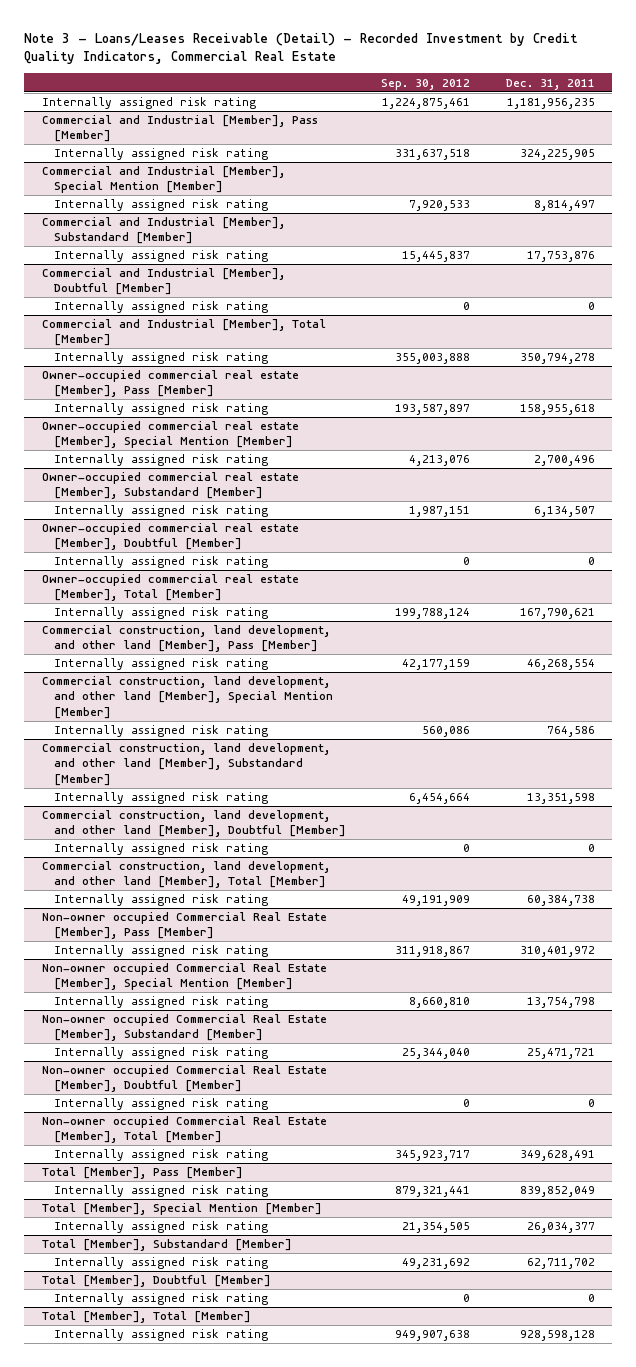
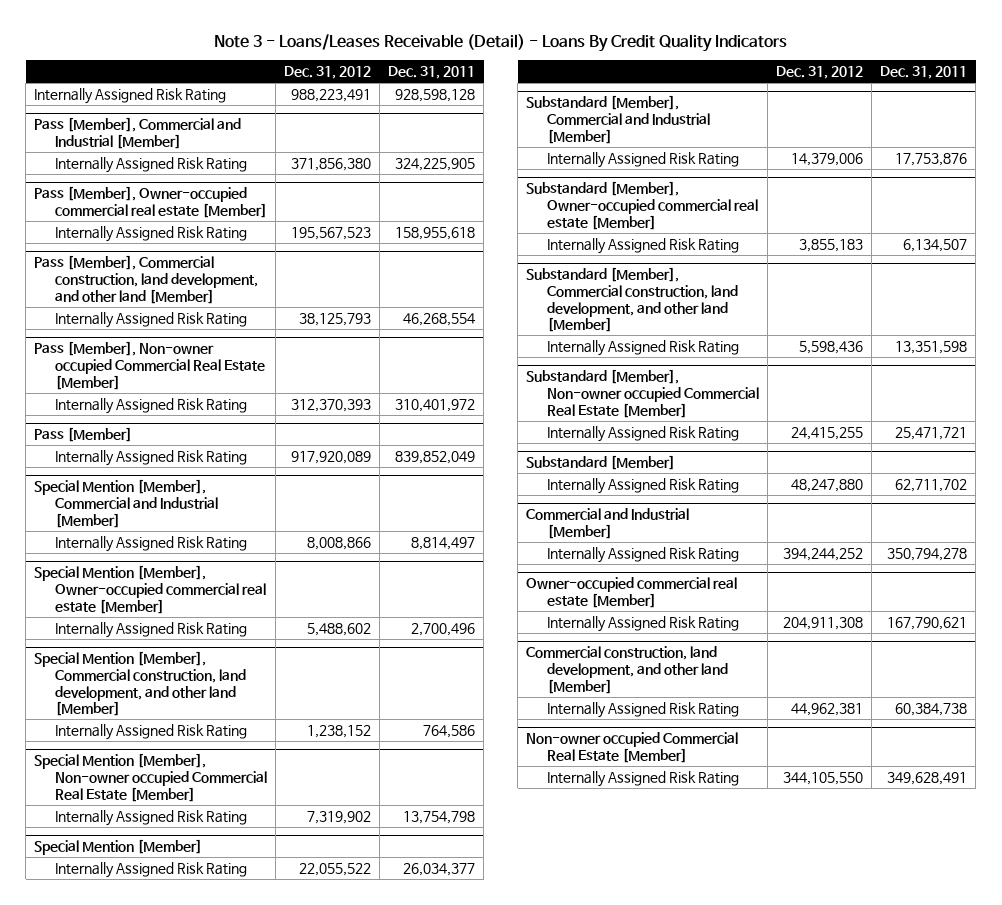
- Note 3 - Loans/Leases Receivable (Detail) - Recorded Investment by Credit Quality Indicators, Commercial Real Estate
+ Note 3 - Loans/Leases Receivable (Detail) - Loans By Credit Quality Indicators
- | Sep. 30, 2012 | Dec. 31, 2011
+ | Dec. 31, 2012 | Dec. 31, 2011
- Internally assigned risk rating | 1,224,875,461 | 1,181,956,235
- Commercial and Industrial [Member], Pass [Member]
- Internally assigned risk rating | 331,637,518 | 324,225,905
- Commercial and Industrial [Member], Special Mention [Member]
- Internally assigned risk rating | 7,920,533 | 8,814,497
- Commercial and Industrial [Member], Substandard [Member]
- Internally assigned risk rating | 15,445,837 | 17,753,876
- Commercial and Industrial [Member], Doubtful [Member]
- Internally assigned risk rating | 0 | 0
- Commercial and Industrial [Member], Total [Member]
- Internally assigned risk rating | 355,003,888 | 350,794,278
- Owner-occupied commercial real estate [Member], Pass [Member]
- Internally assigned risk rating | 193,587,897 | 158,955,618
- Owner-occupied commercial real estate [Member], Special Mention [Member]
- Internally assigned risk rating | 4,213,076 | 2,700,496
- Owner-occupied commercial real estate [Member], Substandard [Member]
- Internally assigned risk rating | 1,987,151 | 6,134,507
- Owner-occupied commercial real estate [Member], Doubtful [Member]
- Internally assigned risk rating | 0 | 0
- Owner-occupied commercial real estate [Member], Total [Member]
- Internally assigned risk rating | 199,788,124 | 167,790,621
- Commercial construction, land development, and other land [Member], Pass [Member]
- Internally assigned risk rating | 42,177,159 | 46,268,554
- Commercial construction, land development, and other land [Member], Special Mention [Member]
- Internally assigned risk rating | 560,086 | 764,586
- Commercial construction, land development, and other land [Member], Substandard [Member]
- Internally assigned risk rating | 6,454,664 | 13,351,598
- Commercial construction, land development, and other land [Member], Doubtful [Member]
- Internally assigned risk rating | 0 | 0
- Commercial construction, land development, and other land [Member], Total [Member]
- Internally assigned risk rating | 49,191,909 | 60,384,738
- Non-owner occupied Commercial Real Estate [Member], Pass [Member]
- Internally assigned risk rating | 311,918,867 | 310,401,972
- Non-owner occupied Commercial Real Estate [Member], Special Mention [Member]
- Internally assigned risk rating | 8,660,810 | 13,754,798
- Non-owner occupied Commercial Real Estate [Member], Substandard [Member]
- Internally assigned risk rating | 25,344,040 | 25,471,721
- Non-owner occupied Commercial Real Estate [Member], Doubtful [Member]
- Internally assigned risk rating | 0 | 0
- Non-owner occupied Commercial Real Estate [Member], Total [Member]
- Internally assigned risk rating | 345,923,717 | 349,628,491
- Total [Member], Pass [Member]
- Internally assigned risk rating | 879,321,441 | 839,852,049
- Total [Member], Special Mention [Member]
- Internally assigned risk rating | 21,354,505 | 26,034,377
- Total [Member], Substandard [Member]
- Internally assigned risk rating | 49,231,692 | 62,711,702
- Total [Member], Doubtful [Member]
- Internally assigned risk rating | 0 | 0
- Total [Member], Total [Member]
- Internally assigned risk rating | 949,907,638 | 928,598,128
+ Internally Assigned Risk Rating | 988,223,491 | 928,598,128
+ Pass [Member], Commercial and Industrial [Member]
+ Internally Assigned Risk Rating | 371,856,380 | 324,225,905
+ Pass [Member], Owner-occupied commercial real estate [Member]
+ Internally Assigned Risk Rating | 195,567,523 | 158,955,618
+ Pass [Member], Commercial construction, land development, and other land [Member]
+ Internally Assigned Risk Rating | 38,125,793 | 46,268,554
+ Pass [Member], Non-owner occupied Commercial Real Estate [Member]
+ Internally Assigned Risk Rating | 312,370,393 | 310,401,972
+ Pass [Member]
+ Internally Assigned Risk Rating | 917,920,089 | 839,852,049
+ Special Mention [Member], Commercial and Industrial [Member]
+ Internally Assigned Risk Rating | 8,008,866 | 8,814,497
+ Special Mention [Member], Owner-occupied commercial real estate [Member]
+ Internally Assigned Risk Rating | 5,488,602 | 2,700,496
+ Special Mention [Member], Commercial construction, land development, and other land [Member]
+ Internally Assigned Risk Rating | 1,238,152 | 764,586
+ Special Mention [Member], Non-owner occupied Commercial Real Estate [Member]
+ Internally Assigned Risk Rating | 7,319,902 | 13,754,798
+ Special Mention [Member]
+ Internally Assigned Risk Rating | 22,055,522 | 26,034,377
+ Substandard [Member], Commercial and Industrial [Member]
+ Internally Assigned Risk Rating | 14,379,006 | 17,753,876
+ Substandard [Member], Owner-occupied commercial real estate [Member]
+ Internally Assigned Risk Rating | 3,855,183 | 6,134,507
+ Substandard [Member], Commercial construction, land development, and other land [Member]
+ Internally Assigned Risk Rating | 5,598,436 | 13,351,598
+ Substandard [Member], Non-owner occupied Commercial Real Estate [Member]
+ Internally Assigned Risk Rating | 24,415,255 | 25,471,721
+ Substandard [Member]
+ Internally Assigned Risk Rating | 48,247,880 | 62,711,702
+ Commercial and Industrial [Member]
+ Internally Assigned Risk Rating | 394,244,252 | 350,794,278
+ Owner-occupied commercial real estate [Member]
+ Internally Assigned Risk Rating | 204,911,308 | 167,790,621
+ Commercial construction, land development, and other land [Member]
+ Internally Assigned Risk Rating | 44,962,381 | 60,384,738
+ Non-owner occupied Commercial Real Estate [Member]
+ Internally Assigned Risk Rating | 344,105,550 | 349,628,491

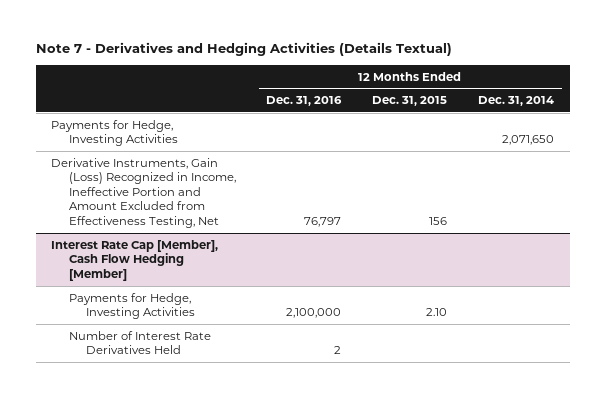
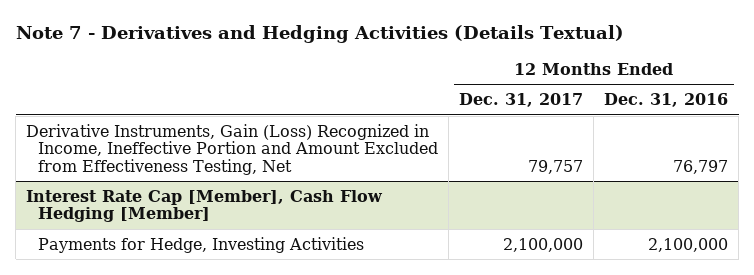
- | 12 Months Ended Dec. 31, 2016 | 12 Months Ended Dec. 31, 2015 | 12 Months Ended Dec. 31, 2014
+ | 12 Months Ended Dec. 31, 2017 | 12 Months Ended Dec. 31, 2016
- Payments for Hedge, Investing Activities | | | 2,071,650
@ Interest Rate Cap [Member], Cash Flow Hedging [Member]
- Number of Interest Rate Derivatives Held | 2 | |

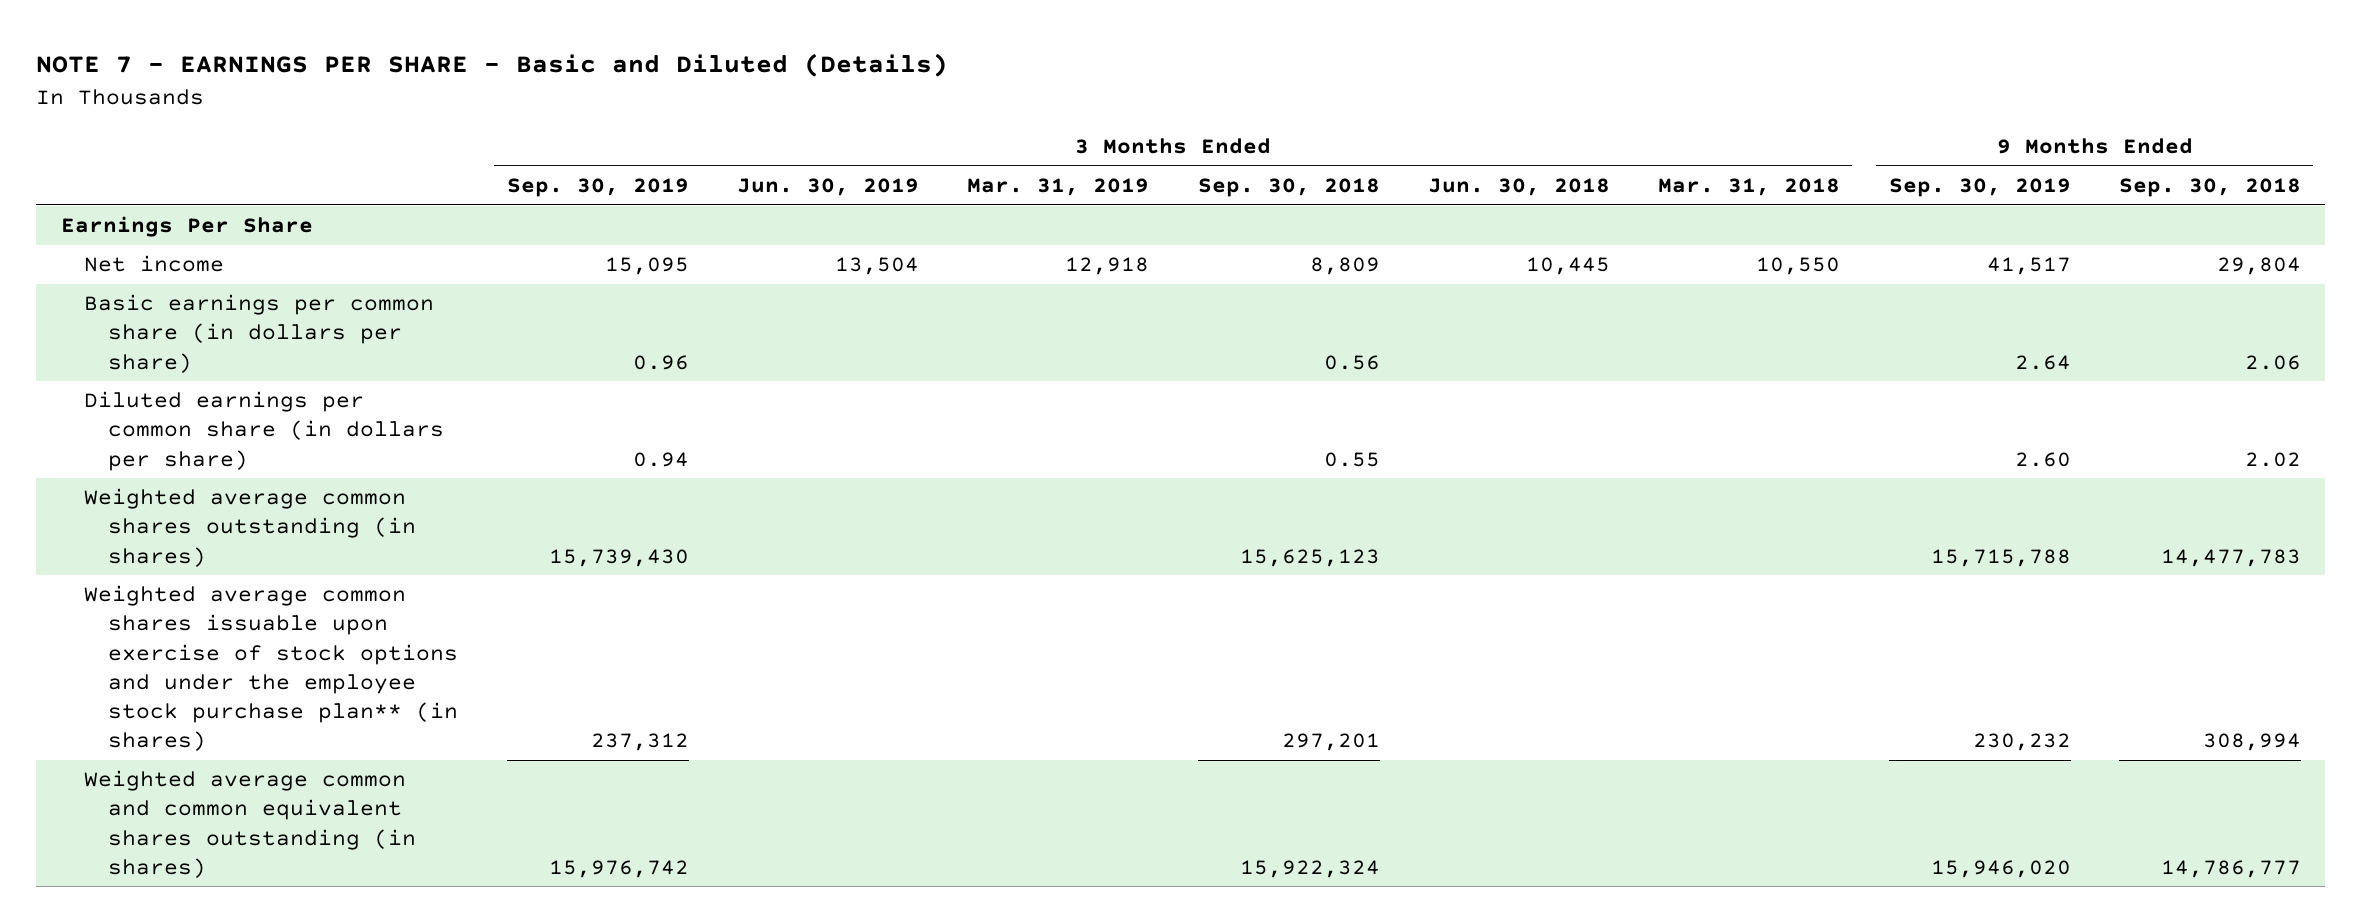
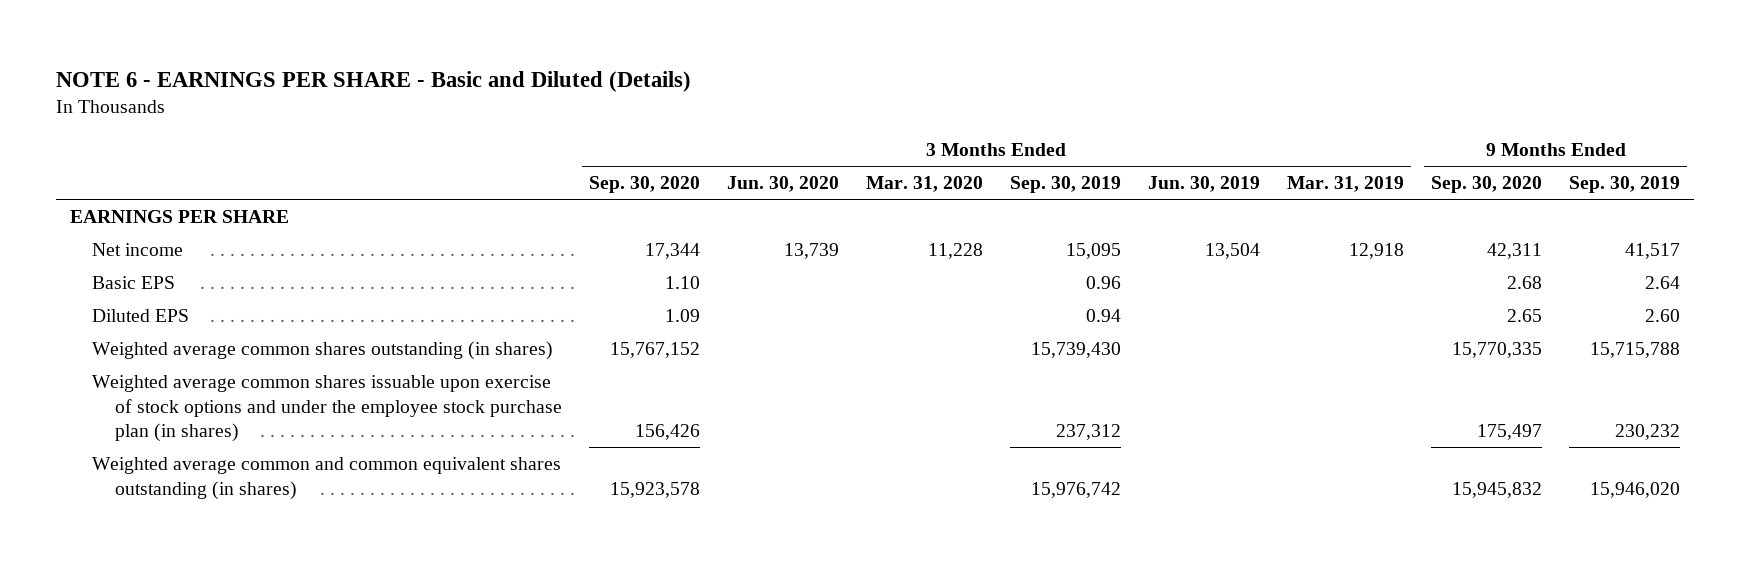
- NOTE 7 - EARNINGS PER SHARE - Basic and Diluted (Details)
+ NOTE 6 - EARNINGS PER SHARE - Basic and Diluted (Details)
- | 3 Months Ended Sep. 30, 2019 | 3 Months Ended Jun. 30, 2019 | 3 Months Ended Mar. 31, 2019 | 3 Months Ended Sep. 30, 2018 | 3 Months Ended Jun. 30, 2018 | 3 Months Ended Mar. 31, 2018 | 9 Months Ended Sep. 30, 2019 | 9 Months Ended Sep. 30, 2018
+ | 3 Months Ended Sep. 30, 2020 | 3 Months Ended Jun. 30, 2020 | 3 Months Ended Mar. 31, 2020 | 3 Months Ended Sep. 30, 2019 | 3 Months Ended Jun. 30, 2019 | 3 Months Ended Mar. 31, 2019 | 9 Months Ended Sep. 30, 2020 | 9 Months Ended Sep. 30, 2019
- Earnings Per Share
+ EARNINGS PER SHARE
- Basic earnings per common share (in dollars per share) | 0.96 | | | 0.56 | | | 2.64 | 2.06
- Diluted earnings per common share (in dollars per share) | 0.94 | | | 0.55 | | | 2.60 | 2.02
+ Basic EPS | 1.10 | | | 0.96 | | | 2.68 | 2.64
+ Diluted EPS | 1.09 | | | 0.94 | | | 2.65 | 2.60
- Weighted average common shares issuable upon exercise of stock options and under the employee stock purchase plan** (in shares) | 237,312 | | | 297,201 | | | 230,232 | 308,994
+ Weighted average common shares issuable upon exercise of stock options and under the employee stock purchase plan (in shares) | 156,426 | | | 237,312 | | | 175,497 | 230,232

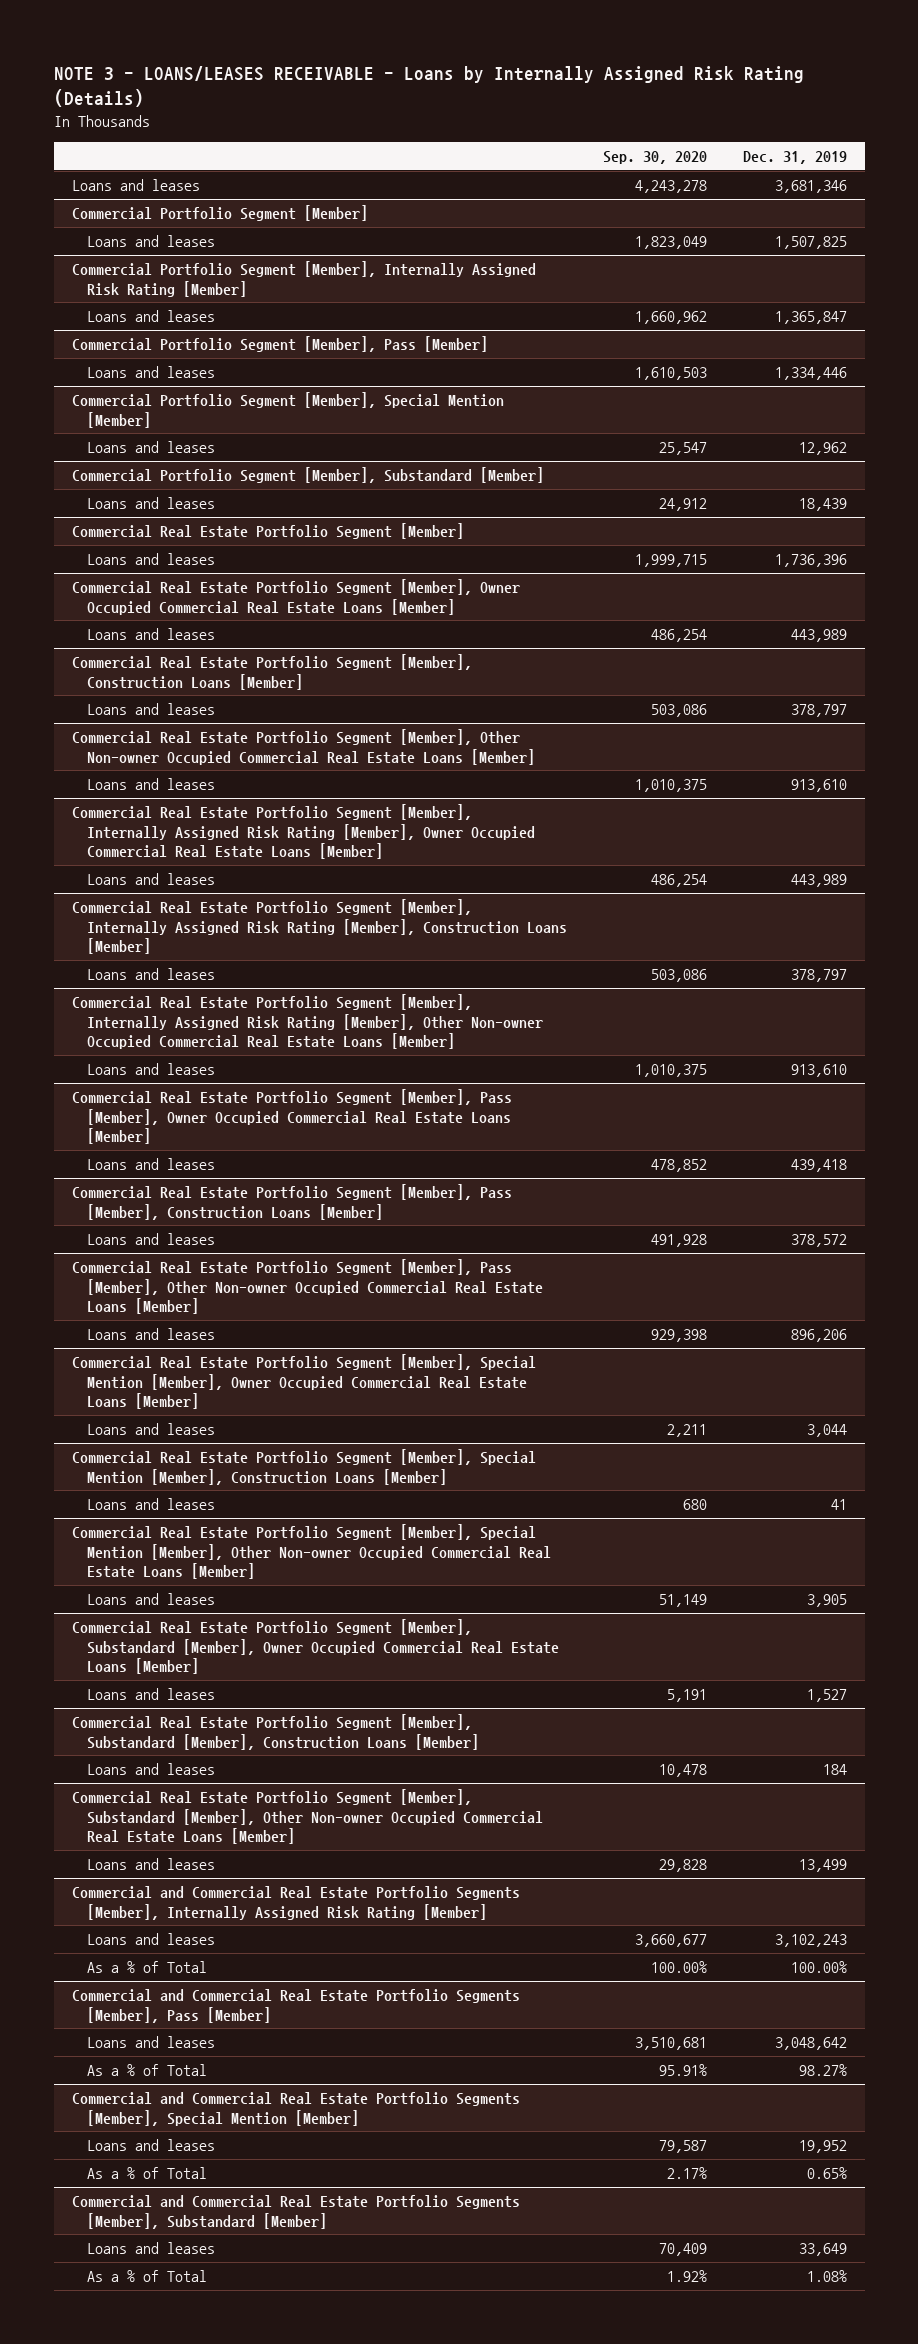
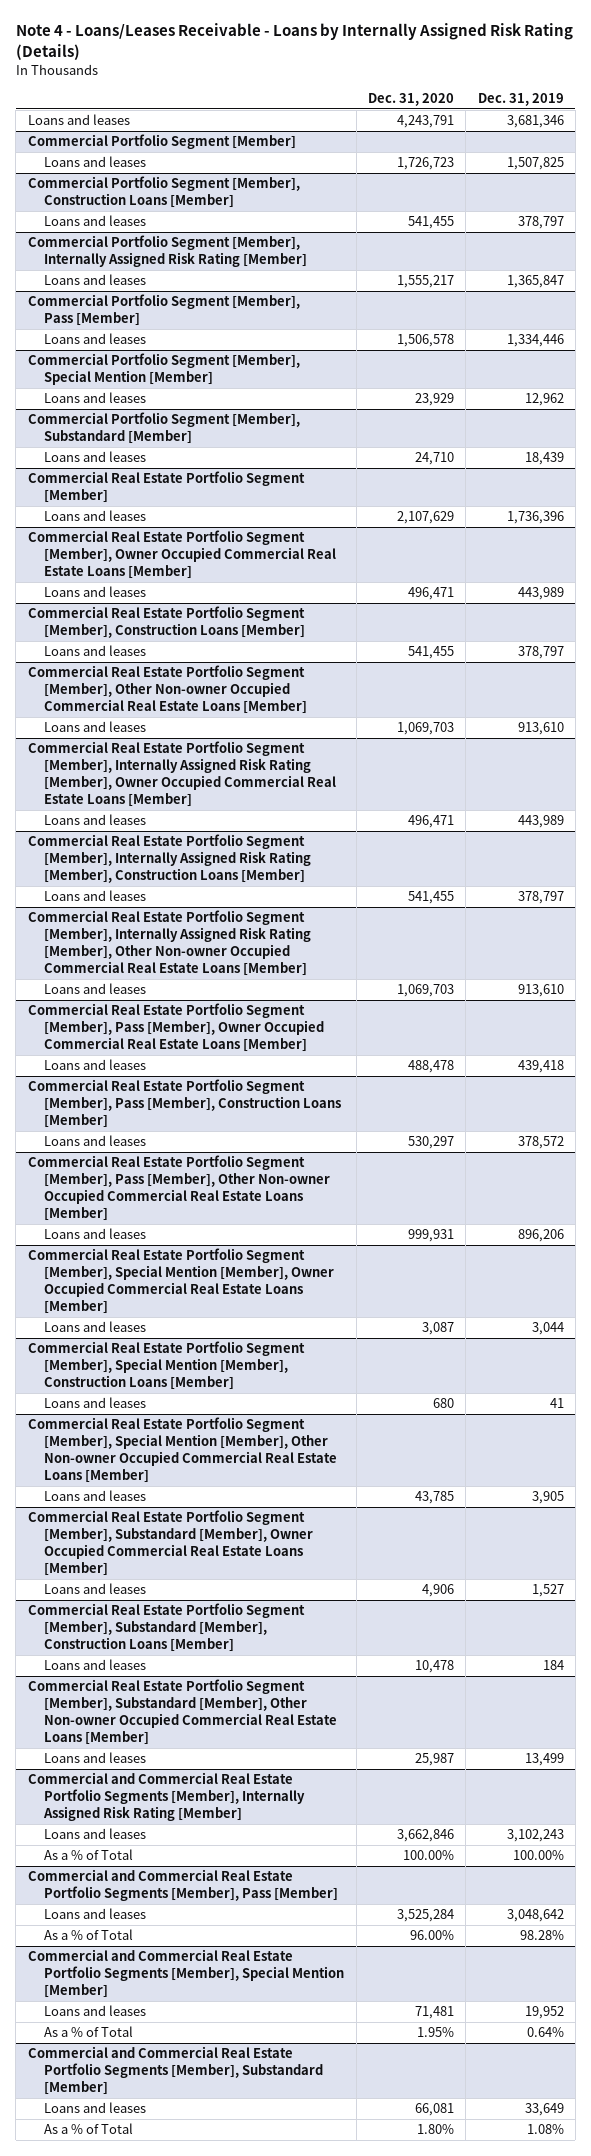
- NOTE 3 - LOANS/LEASES RECEIVABLE - Loans by Internally Assigned Risk Rating (Details)
+ Note 4 - Loans/Leases Receivable - Loans by Internally Assigned Risk Rating (Details)
- | Sep. 30, 2020 | Dec. 31, 2019
+ | Dec. 31, 2020 | Dec. 31, 2019
+ Commercial Portfolio Segment [Member], Construction Loans [Member]
+ Loans and leases | 541,455 | 378,797
@ Commercial and Commercial Real Estate Portfolio Segments [Member], Pass [Member]
- As a % of Total | 95.91% | 98.27%
+ As a % of Total | 96.00% | 98.28%
@ Commercial and Commercial Real Estate Portfolio Segments [Member], Special Mention [Member]
- As a % of Total | 2.17% | 0.65%
+ As a % of Total | 1.95% | 0.64%

